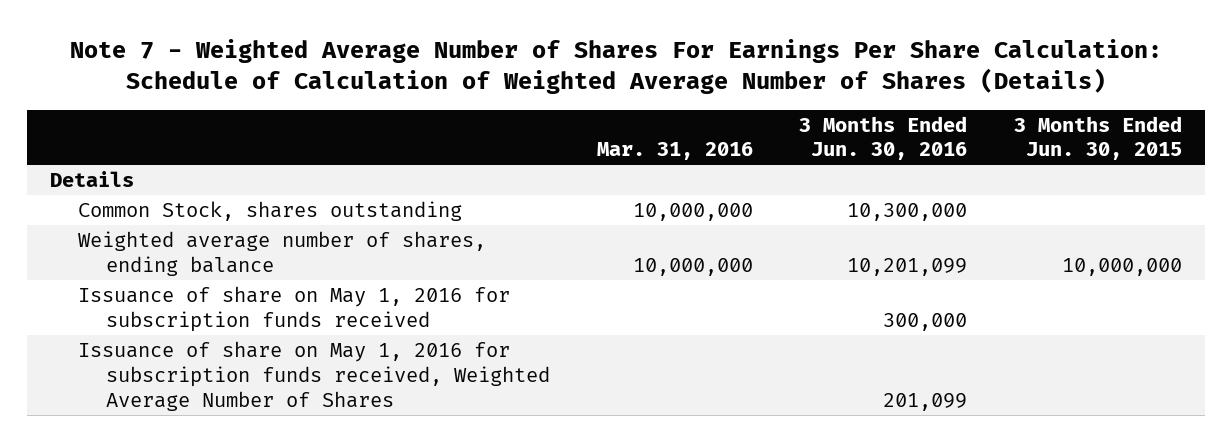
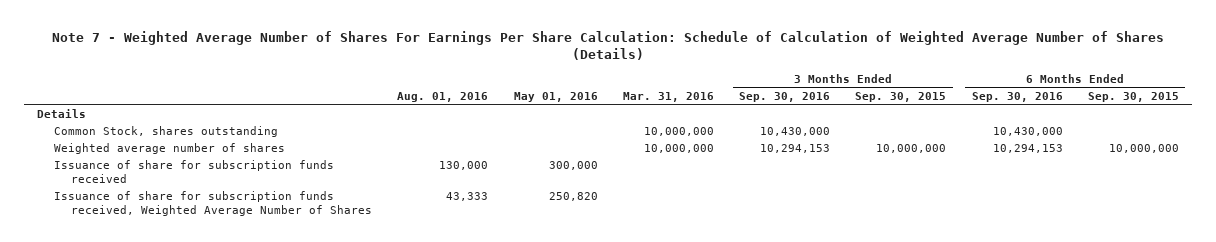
- | Mar. 31, 2016 | 3 Months Ended Jun. 30, 2016 | 3 Months Ended Jun. 30, 2015
+ | Aug. 01, 2016 | May 01, 2016 | Mar. 31, 2016 | 3 Months Ended Sep. 30, 2016 | 3 Months Ended Sep. 30, 2015 | 6 Months Ended Sep. 30, 2016 | 6 Months Ended Sep. 30, 2015
- Weighted average number of shares, ending balance | 10,000,000 | 10,201,099 | 10,000,000
- Issuance of share on May 1, 2016 for subscription funds received | | 300,000 |
- Issuance of share on May 1, 2016 for subscription funds received, Weighted Average Number of Shares | | 201,099 |
+ Weighted average number of shares | | | 10,000,000 | 10,294,153 | 10,000,000 | 10,294,153 | 10,000,000
+ Issuance of share for subscription funds received | 130,000 | 300,000 | | | | |
+ Issuance of share for subscription funds received, Weighted Average Number of Shares | 43,333 | 250,820 | | | | |

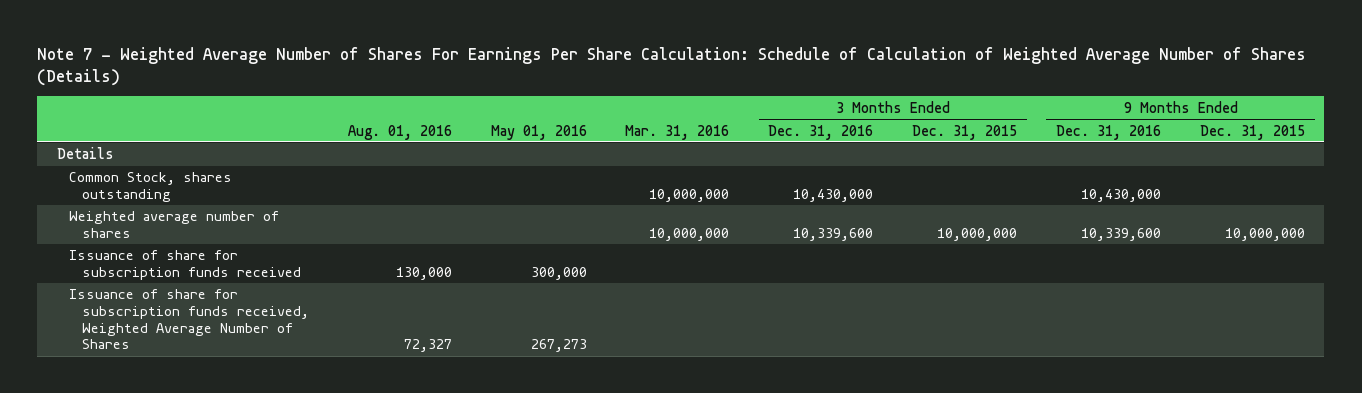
- | Aug. 01, 2016 | May 01, 2016 | Mar. 31, 2016 | 3 Months Ended Sep. 30, 2016 | 3 Months Ended Sep. 30, 2015 | 6 Months Ended Sep. 30, 2016 | 6 Months Ended Sep. 30, 2015
+ | Aug. 01, 2016 | May 01, 2016 | Mar. 31, 2016 | 3 Months Ended Dec. 31, 2016 | 3 Months Ended Dec. 31, 2015 | 9 Months Ended Dec. 31, 2016 | 9 Months Ended Dec. 31, 2015
- Issuance of share for subscription funds received, Weighted Average Number of Shares | 43,333 | 250,820 | | | | |
+ Issuance of share for subscription funds received, Weighted Average Number of Shares | 72,327 | 267,273 | | | | |

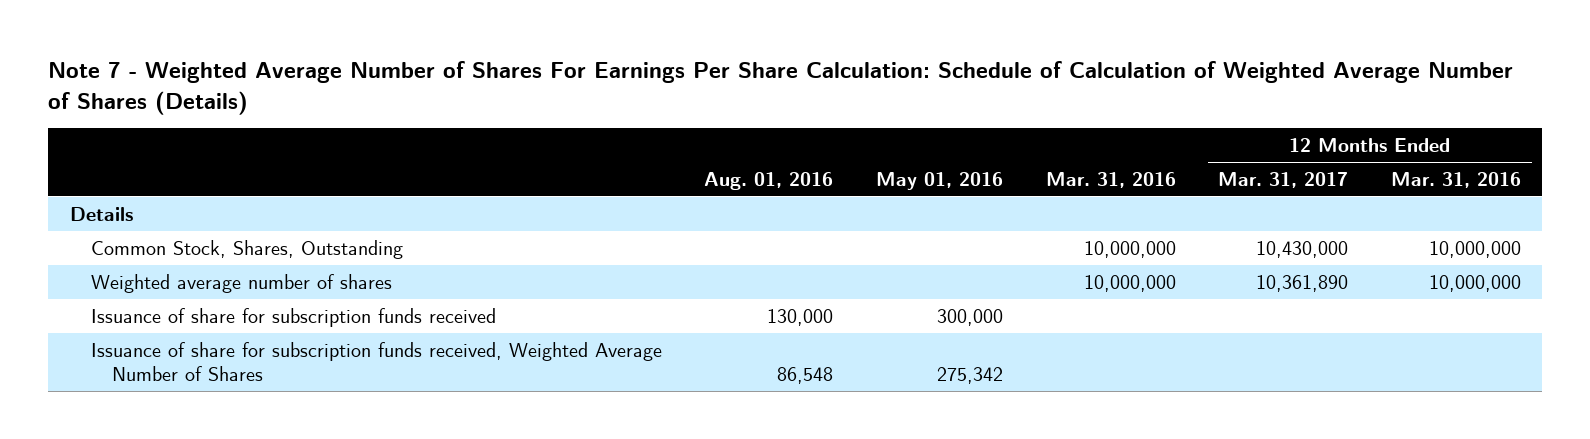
- | Aug. 01, 2016 | May 01, 2016 | Mar. 31, 2016 | 3 Months Ended Dec. 31, 2016 | 3 Months Ended Dec. 31, 2015 | 9 Months Ended Dec. 31, 2016 | 9 Months Ended Dec. 31, 2015
+ | Aug. 01, 2016 | May 01, 2016 | Mar. 31, 2016 | 12 Months Ended Mar. 31, 2017 | 12 Months Ended Mar. 31, 2016
- Common Stock, shares outstanding | | | 10,000,000 | 10,430,000 | | 10,430,000 |
+ Common Stock, Shares, Outstanding | | | 10,000,000 | 10,430,000 | 10,000,000
- Issuance of share for subscription funds received, Weighted Average Number of Shares | 72,327 | 267,273 | | | | |
+ Issuance of share for subscription funds received, Weighted Average Number of Shares | 86,548 | 275,342 | | |

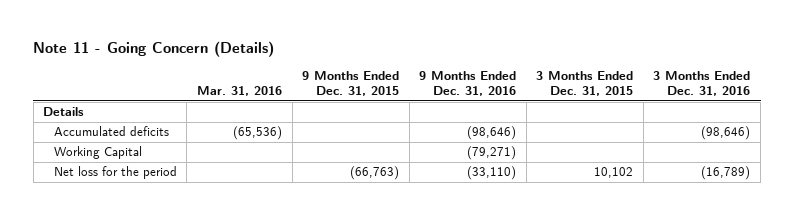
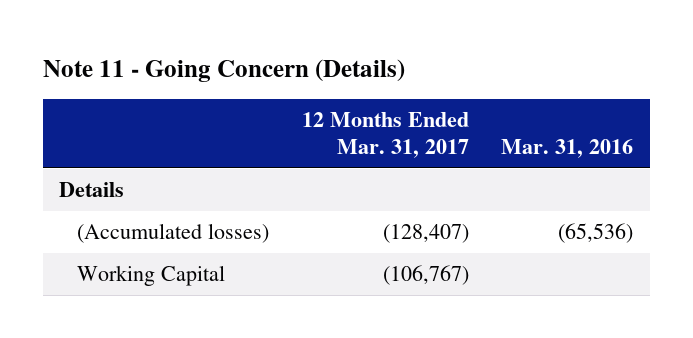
- | Mar. 31, 2016 | 9 Months Ended Dec. 31, 2015 | 9 Months Ended Dec. 31, 2016 | 3 Months Ended Dec. 31, 2015 | 3 Months Ended Dec. 31, 2016
+ | 12 Months Ended Mar. 31, 2017 | Mar. 31, 2016
- Accumulated deficits | (65,536) | | (98,646) | | (98,646)
+ (Accumulated losses) | (128,407) | (65,536)
- Net loss for the period | | (66,763) | (33,110) | 10,102 | (16,789)

